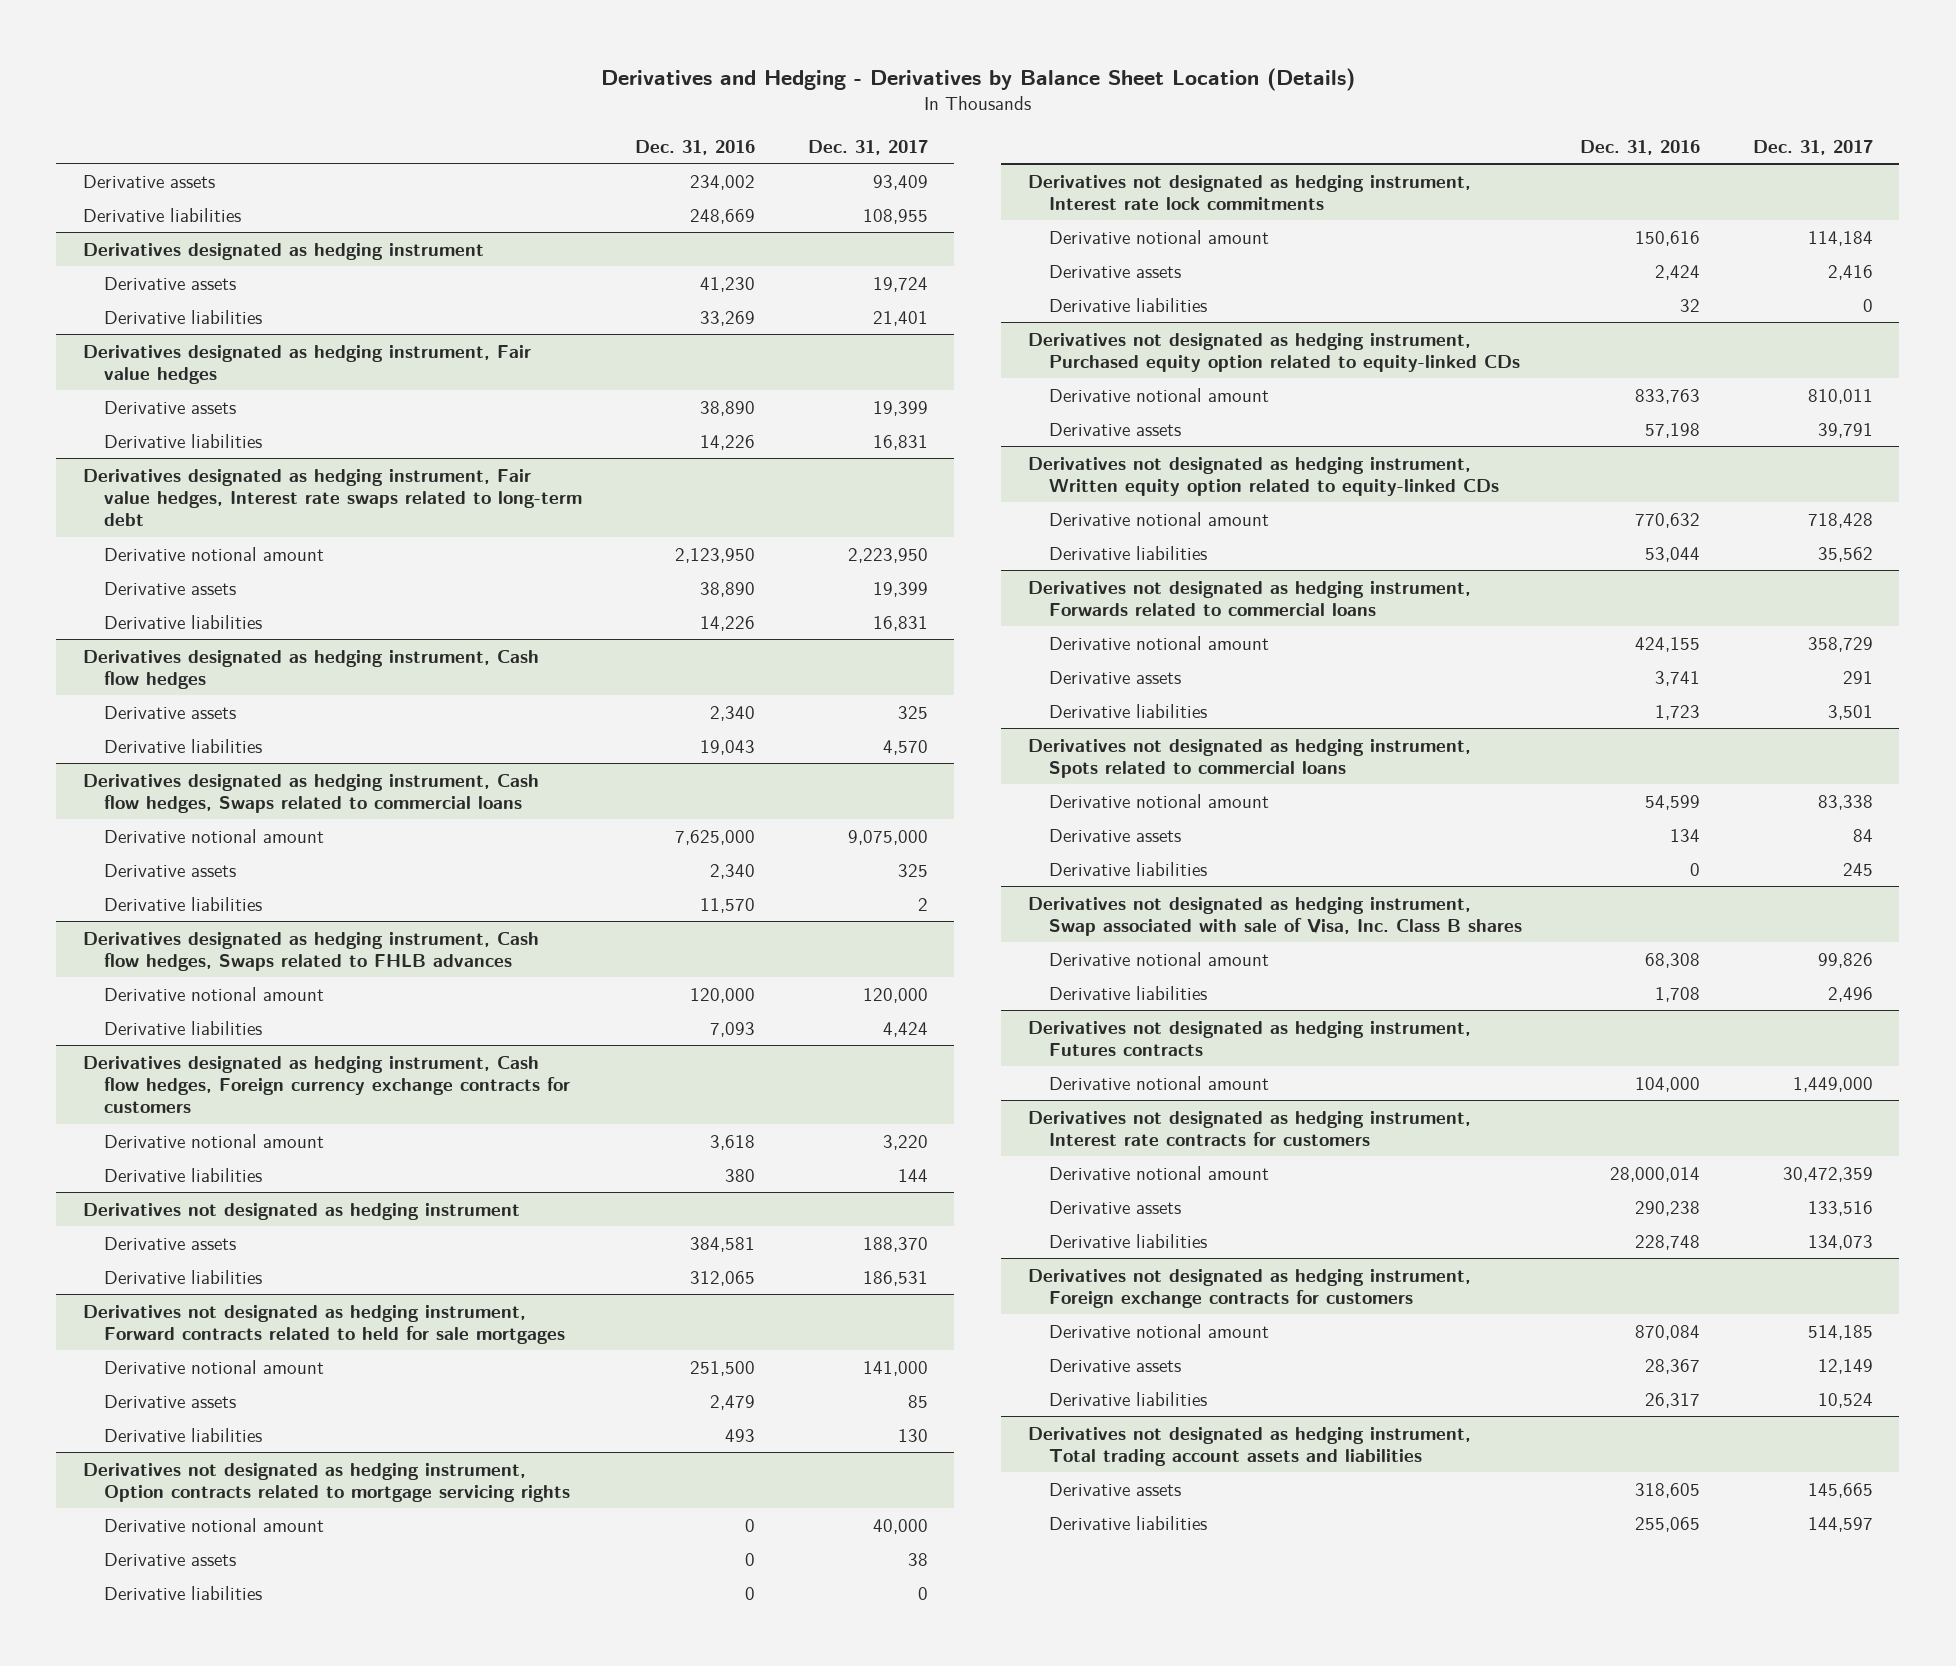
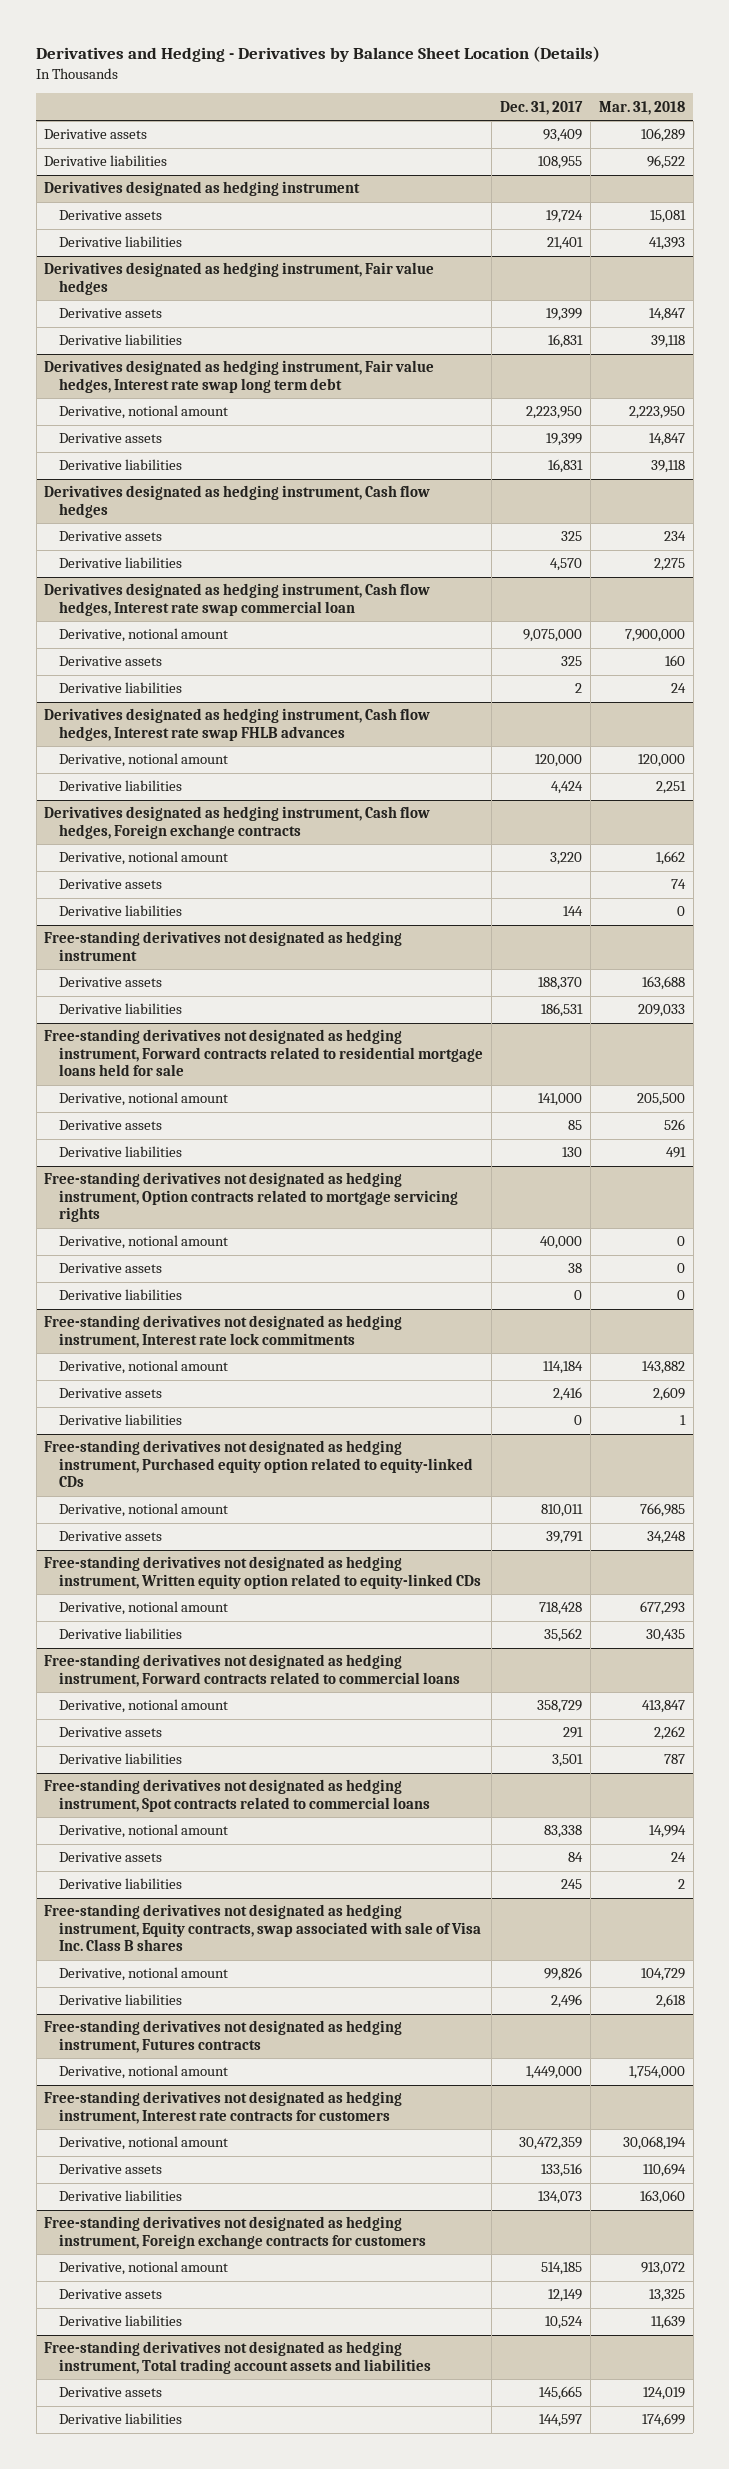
- | Dec. 31, 2016 | Dec. 31, 2017
+ | Dec. 31, 2017 | Mar. 31, 2018
- Derivatives designated as hedging instrument, Fair value hedges, Interest rate swaps related to long-term debt
- Derivative notional amount | 2,123,950 | 2,223,950
+ Derivatives designated as hedging instrument, Fair value hedges, Interest rate swap long term debt
+ Derivative, notional amount | 2,223,950 | 2,223,950
- Derivatives designated as hedging instrument, Cash flow hedges, Swaps related to commercial loans
- Derivative notional amount | 7,625,000 | 9,075,000
+ Derivatives designated as hedging instrument, Cash flow hedges, Interest rate swap commercial loan
+ Derivative, notional amount | 9,075,000 | 7,900,000
- Derivatives designated as hedging instrument, Cash flow hedges, Swaps related to FHLB advances
- Derivative notional amount | 120,000 | 120,000
+ Derivatives designated as hedging instrument, Cash flow hedges, Interest rate swap FHLB advances
+ Derivative, notional amount | 120,000 | 120,000
- Derivatives designated as hedging instrument, Cash flow hedges, Foreign currency exchange contracts for customers
- Derivative notional amount | 3,618 | 3,220
+ Derivatives designated as hedging instrument, Cash flow hedges, Foreign exchange contracts
+ Derivative, notional amount | 3,220 | 1,662
+ Derivative assets | | 74
- Derivatives not designated as hedging instrument
+ Free-standing derivatives not designated as hedging instrument
- Derivatives not designated as hedging instrument, Forward contracts related to held for sale mortgages
- Derivative notional amount | 251,500 | 141,000
+ Free-standing derivatives not designated as hedging instrument, Forward contracts related to residential mortgage loans held for sale
+ Derivative, notional amount | 141,000 | 205,500
- Derivatives not designated as hedging instrument, Option contracts related to mortgage servicing rights
- Derivative notional amount | 0 | 40,000
+ Free-standing derivatives not designated as hedging instrument, Option contracts related to mortgage servicing rights
+ Derivative, notional amount | 40,000 | 0
- Derivatives not designated as hedging instrument, Interest rate lock commitments
- Derivative notional amount | 150,616 | 114,184
+ Free-standing derivatives not designated as hedging instrument, Interest rate lock commitments
+ Derivative, notional amount | 114,184 | 143,882
- Derivatives not designated as hedging instrument, Purchased equity option related to equity-linked CDs
- Derivative notional amount | 833,763 | 810,011
+ Free-standing derivatives not designated as hedging instrument, Purchased equity option related to equity-linked CDs
+ Derivative, notional amount | 810,011 | 766,985
- Derivatives not designated as hedging instrument, Written equity option related to equity-linked CDs
- Derivative notional amount | 770,632 | 718,428
+ Free-standing derivatives not designated as hedging instrument, Written equity option related to equity-linked CDs
+ Derivative, notional amount | 718,428 | 677,293
- Derivatives not designated as hedging instrument, Forwards related to commercial loans
- Derivative notional amount | 424,155 | 358,729
+ Free-standing derivatives not designated as hedging instrument, Forward contracts related to commercial loans
+ Derivative, notional amount | 358,729 | 413,847
- Derivatives not designated as hedging instrument, Spots related to commercial loans
- Derivative notional amount | 54,599 | 83,338
+ Free-standing derivatives not designated as hedging instrument, Spot contracts related to commercial loans
+ Derivative, notional amount | 83,338 | 14,994
- Derivatives not designated as hedging instrument, Swap associated with sale of Visa, Inc. Class B shares
- Derivative notional amount | 68,308 | 99,826
+ Free-standing derivatives not designated as hedging instrument, Equity contracts, swap associated with sale of Visa Inc. Class B shares
+ Derivative, notional amount | 99,826 | 104,729
- Derivatives not designated as hedging instrument, Futures contracts
- Derivative notional amount | 104,000 | 1,449,000
- Derivatives not designated as hedging instrument, Interest rate contracts for customers
- Derivative notional amount | 28,000,014 | 30,472,359
+ Free-standing derivatives not designated as hedging instrument, Futures contracts
+ Derivative, notional amount | 1,449,000 | 1,754,000
+ Free-standing derivatives not designated as hedging instrument, Interest rate contracts for customers
+ Derivative, notional amount | 30,472,359 | 30,068,194
- Derivatives not designated as hedging instrument, Foreign exchange contracts for customers
- Derivative notional amount | 870,084 | 514,185
+ Free-standing derivatives not designated as hedging instrument, Foreign exchange contracts for customers
+ Derivative, notional amount | 514,185 | 913,072
- Derivatives not designated as hedging instrument, Total trading account assets and liabilities
+ Free-standing derivatives not designated as hedging instrument, Total trading account assets and liabilities

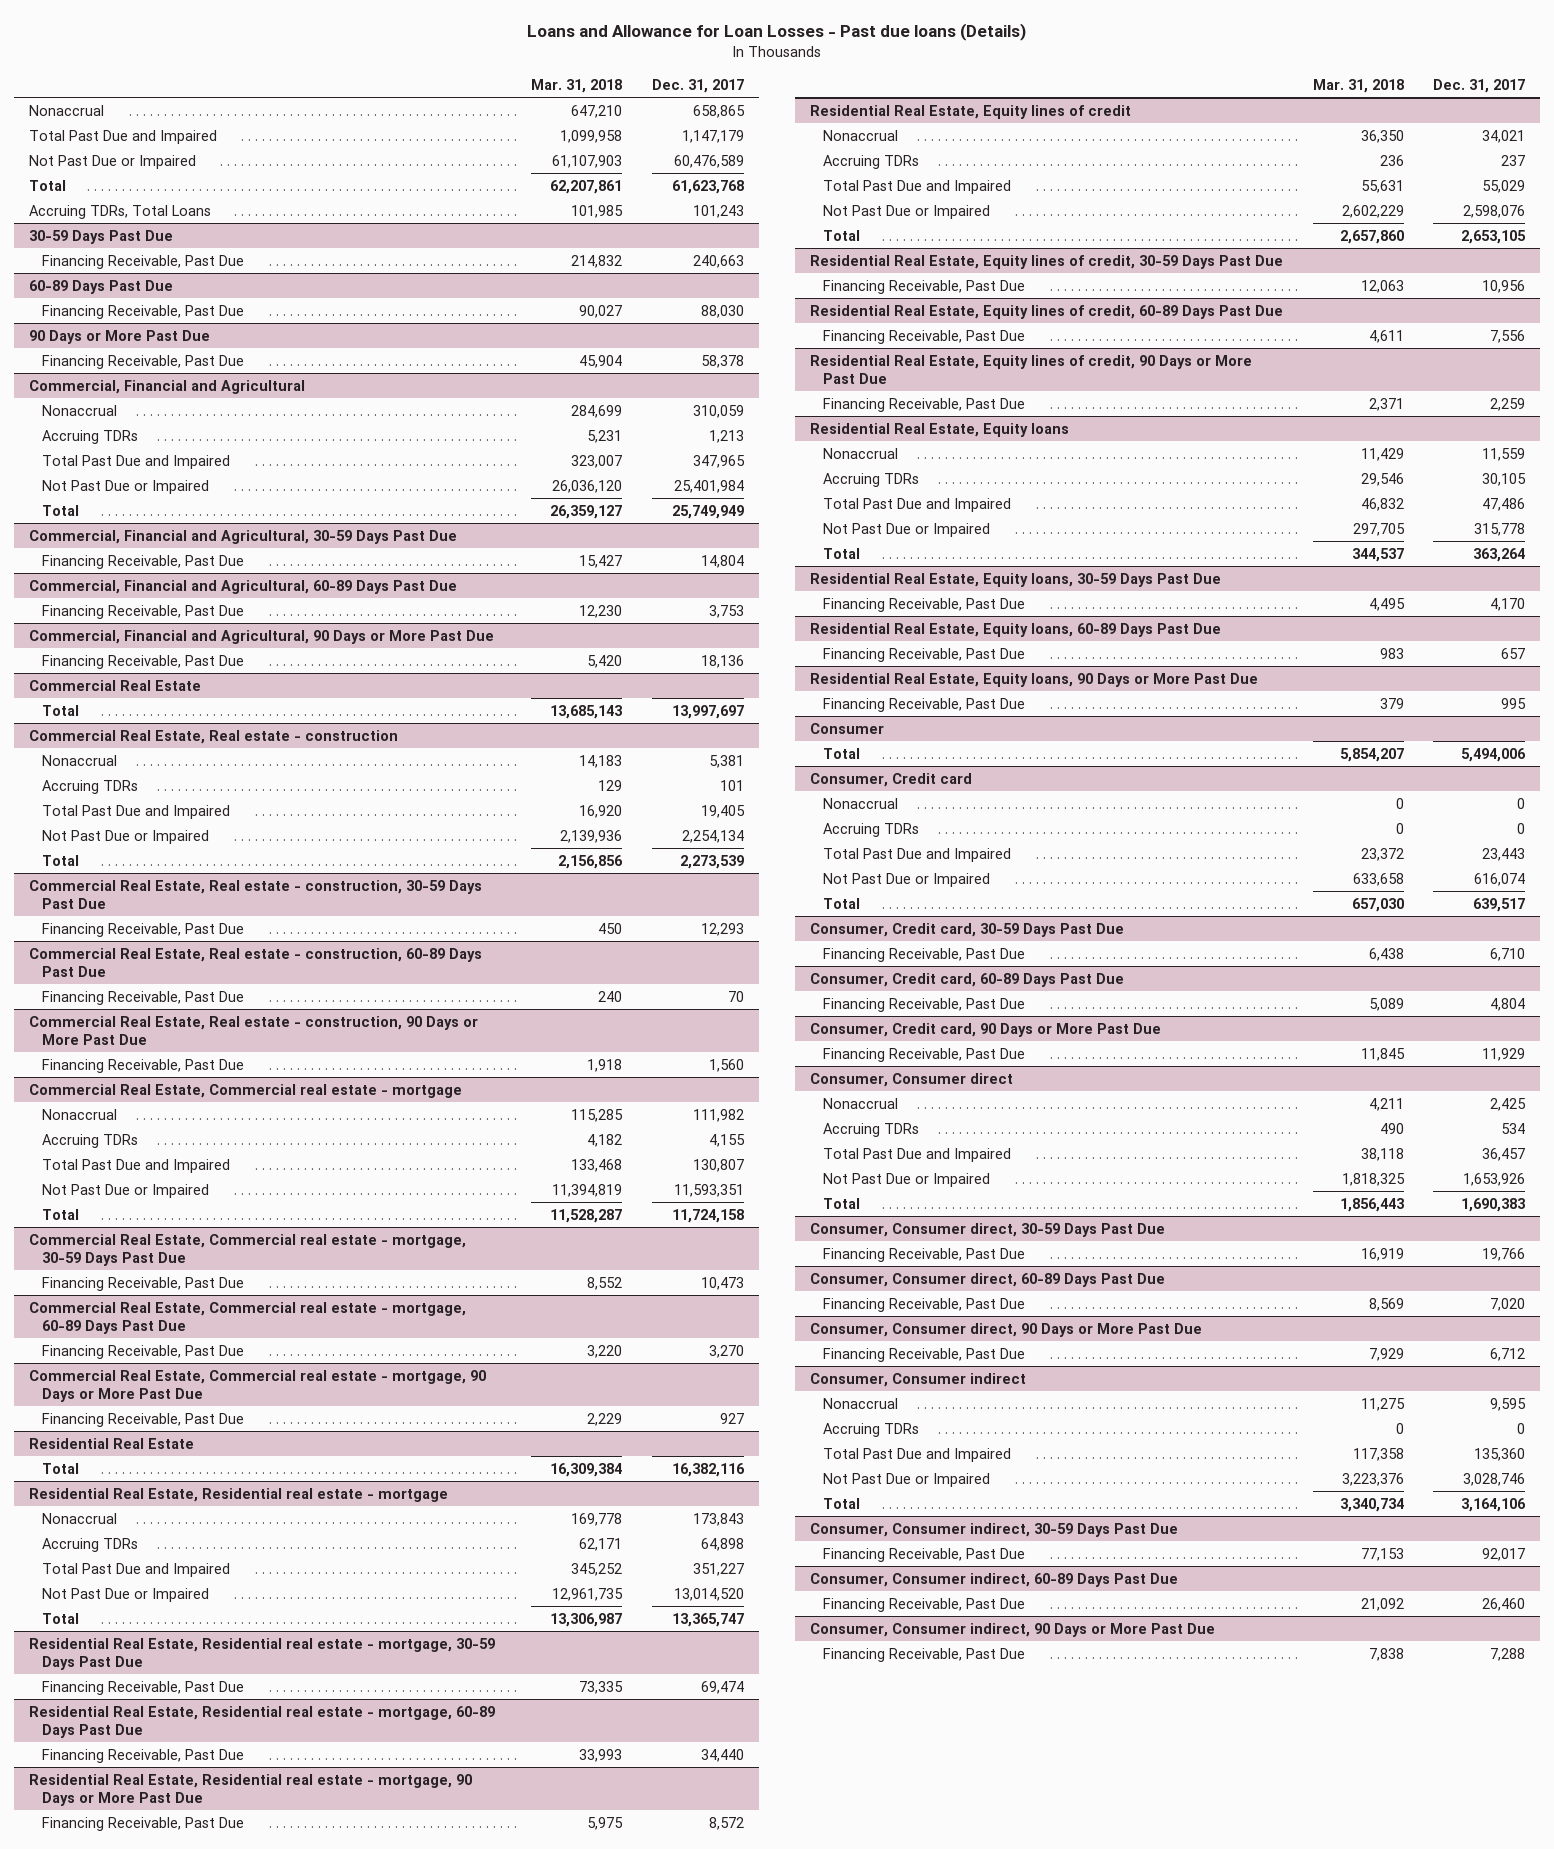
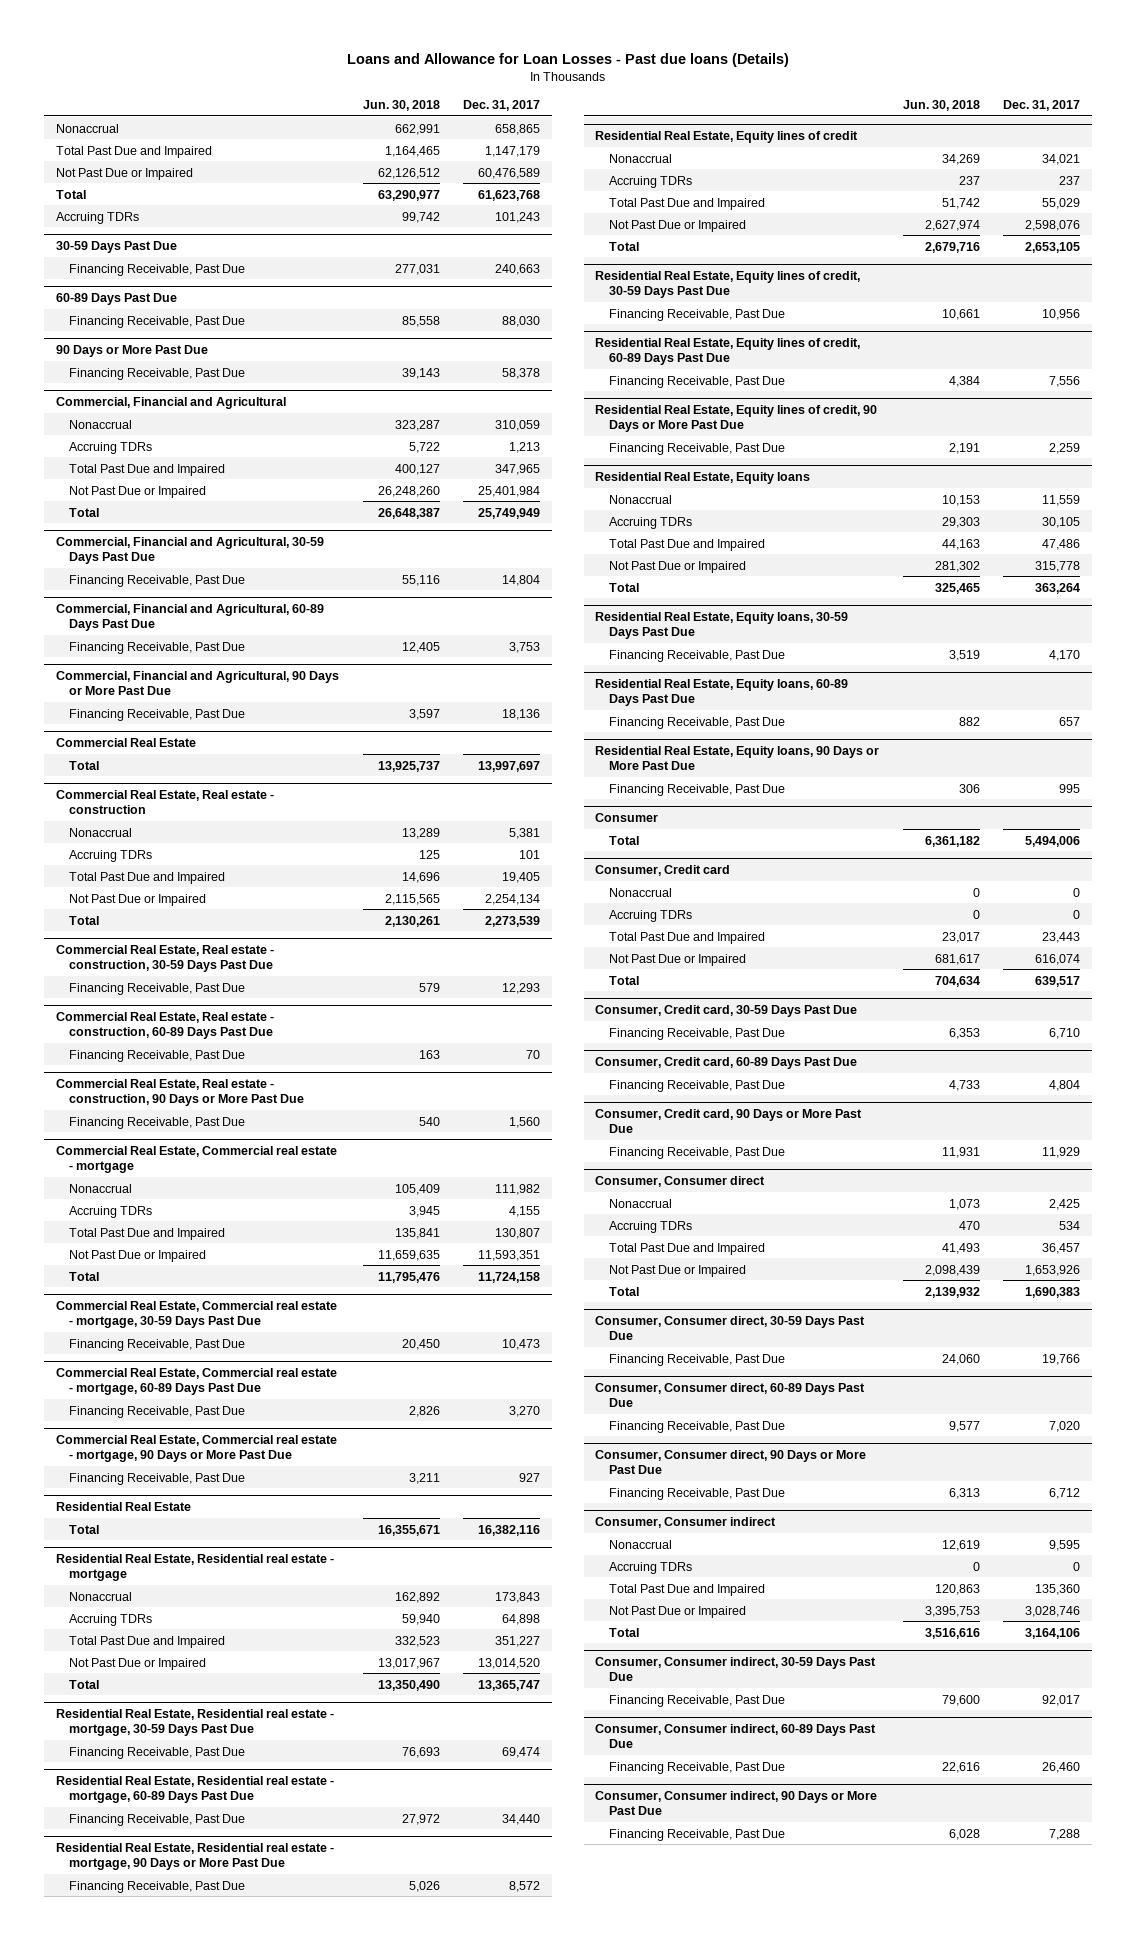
- | Mar. 31, 2018 | Dec. 31, 2017
+ | Jun. 30, 2018 | Dec. 31, 2017
- Accruing TDRs, Total Loans | 101,985 | 101,243
+ Accruing TDRs | 99,742 | 101,243

